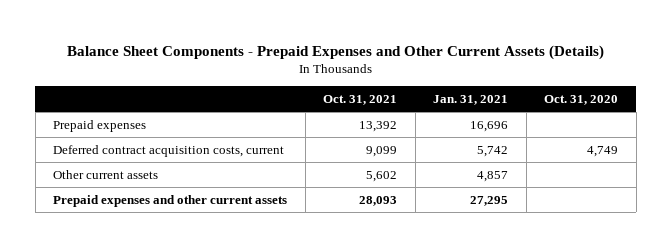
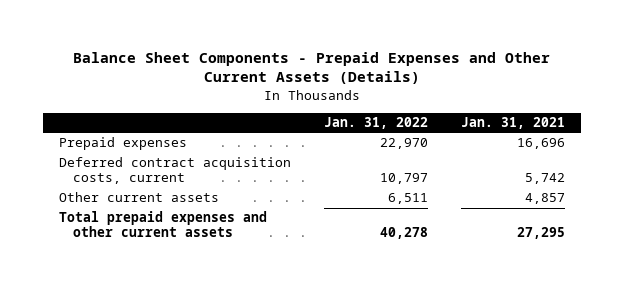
- | Oct. 31, 2021 | Jan. 31, 2021 | Oct. 31, 2020
+ | Jan. 31, 2022 | Jan. 31, 2021
- Prepaid expenses and other current assets | 28,093 | 27,295 |
+ Total prepaid expenses and other current assets | 40,278 | 27,295

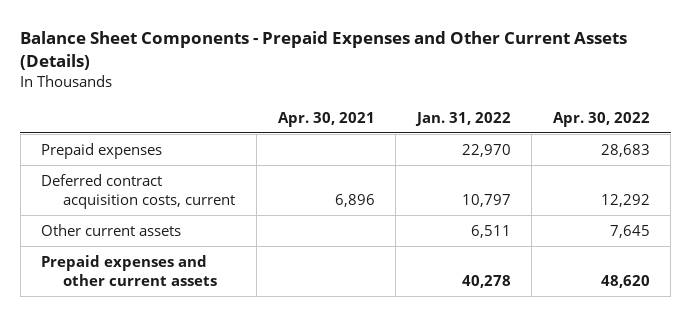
- | Jan. 31, 2022 | Jan. 31, 2021
+ | Apr. 30, 2021 | Jan. 31, 2022 | Apr. 30, 2022
- Total prepaid expenses and other current assets | 40,278 | 27,295
+ Prepaid expenses and other current assets | | 40,278 | 48,620

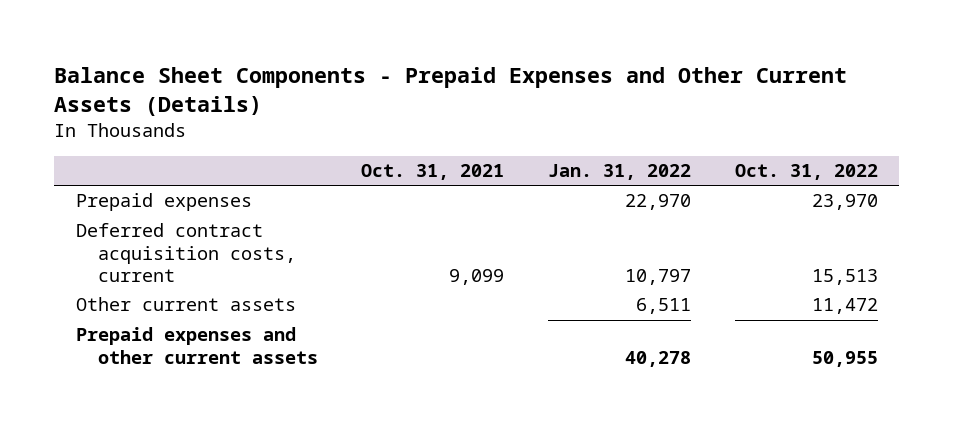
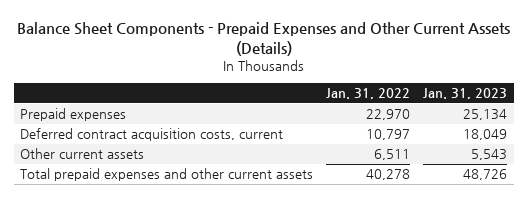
- | Oct. 31, 2021 | Jan. 31, 2022 | Oct. 31, 2022
+ | Jan. 31, 2022 | Jan. 31, 2023
- Prepaid expenses and other current assets | | 40,278 | 50,955
+ Total prepaid expenses and other current assets | 40,278 | 48,726

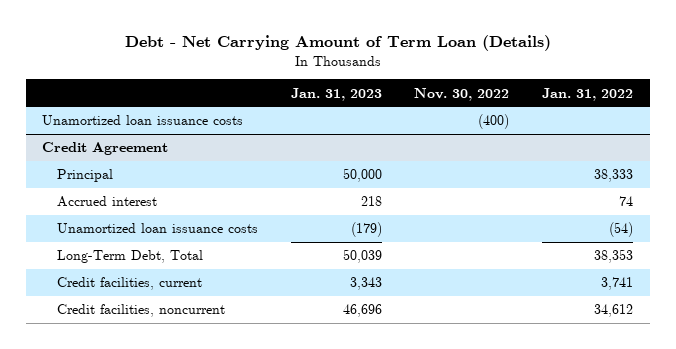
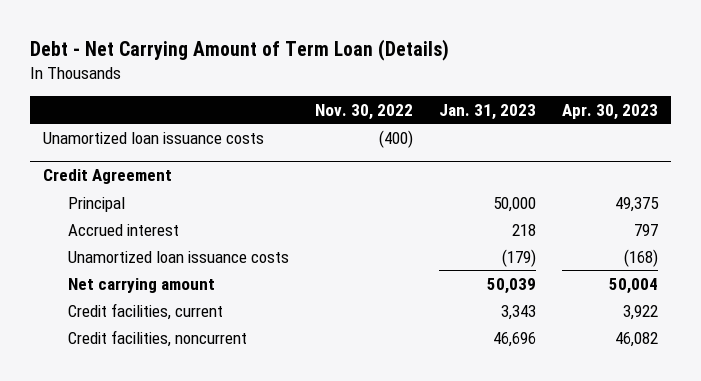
- | Jan. 31, 2023 | Nov. 30, 2022 | Jan. 31, 2022
+ | Nov. 30, 2022 | Jan. 31, 2023 | Apr. 30, 2023
@ Credit Agreement
- Long-Term Debt, Total | 50,039 | | 38,353
+ Net carrying amount | | 50,039 | 50,004

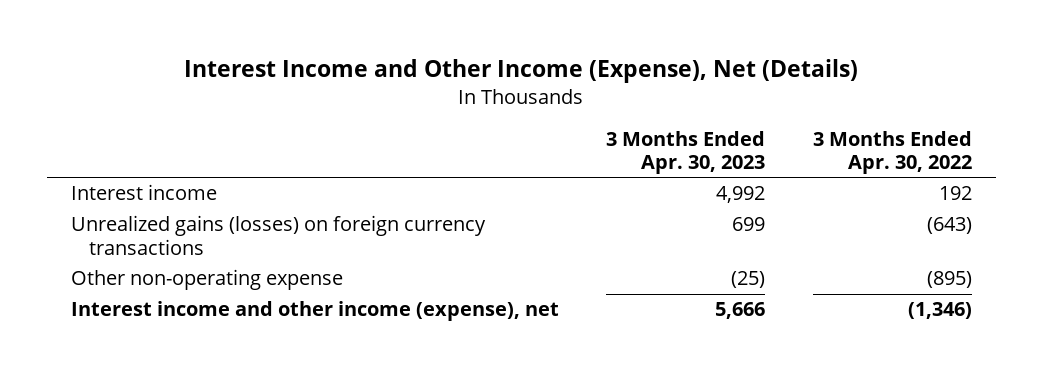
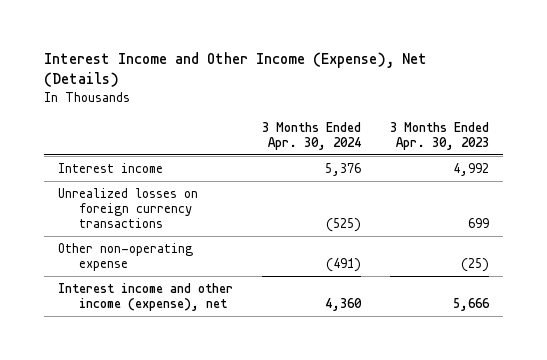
- | 3 Months Ended Apr. 30, 2023 | 3 Months Ended Apr. 30, 2022
+ | 3 Months Ended Apr. 30, 2024 | 3 Months Ended Apr. 30, 2023
- Unrealized gains (losses) on foreign currency transactions | 699 | (643)
+ Unrealized losses on foreign currency transactions | (525) | 699

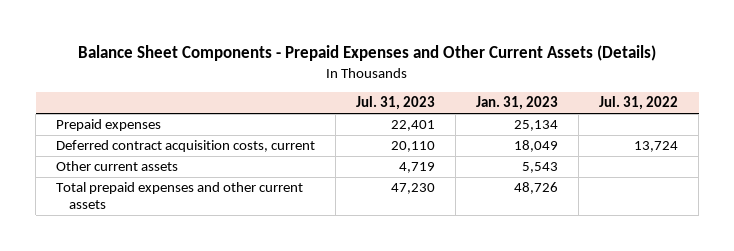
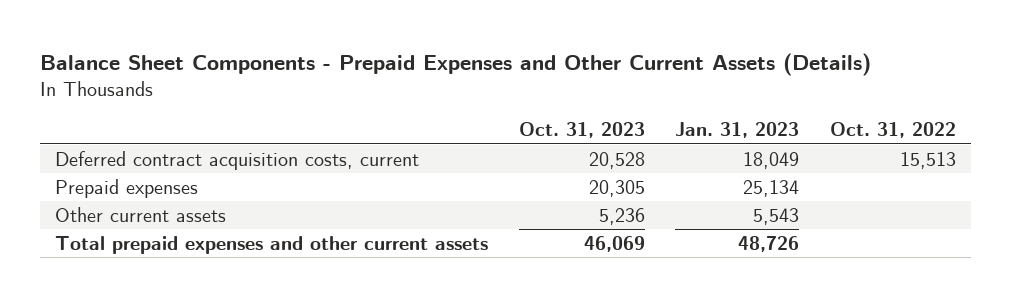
- | Jul. 31, 2023 | Jan. 31, 2023 | Jul. 31, 2022
+ | Oct. 31, 2023 | Jan. 31, 2023 | Oct. 31, 2022
moved down: Prepaid expenses | 20,305 | 25,134 |

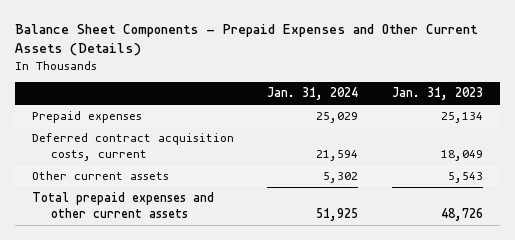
- | Oct. 31, 2023 | Jan. 31, 2023 | Oct. 31, 2022
+ | Jan. 31, 2024 | Jan. 31, 2023
moved down: Deferred contract acquisition costs, current | 21,594 | 18,049

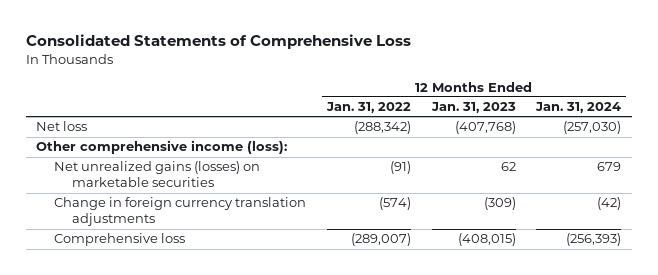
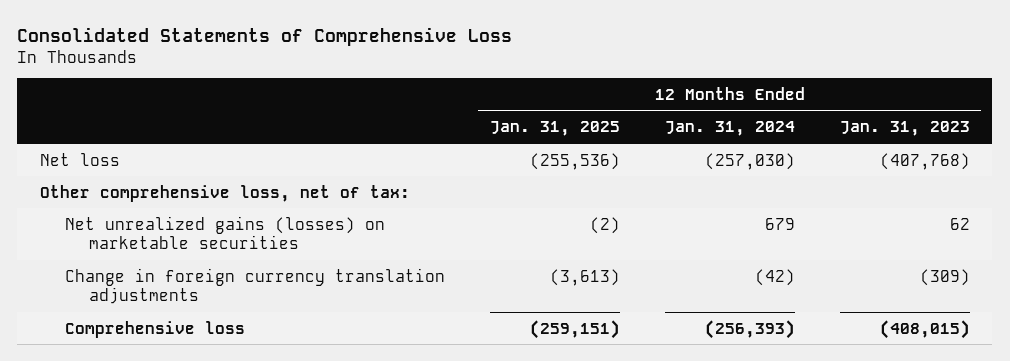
- | 12 Months Ended Jan. 31, 2022 | 12 Months Ended Jan. 31, 2023 | 12 Months Ended Jan. 31, 2024
+ | 12 Months Ended Jan. 31, 2025 | 12 Months Ended Jan. 31, 2024 | 12 Months Ended Jan. 31, 2023
- Other comprehensive income (loss):
+ Other comprehensive loss, net of tax:

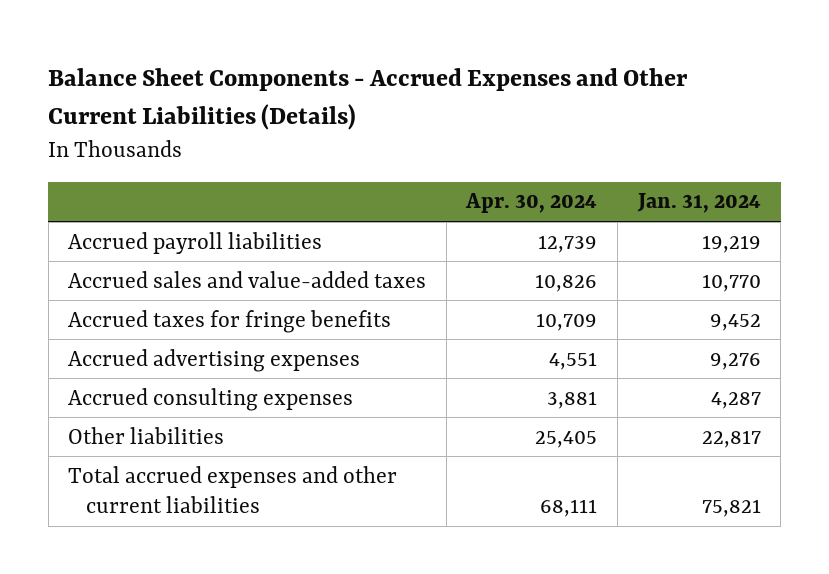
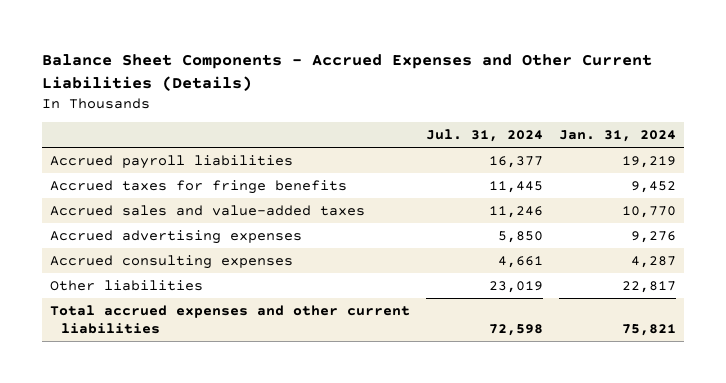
- | Apr. 30, 2024 | Jan. 31, 2024
+ | Jul. 31, 2024 | Jan. 31, 2024
moved down: Accrued sales and value-added taxes | 11,246 | 10,770

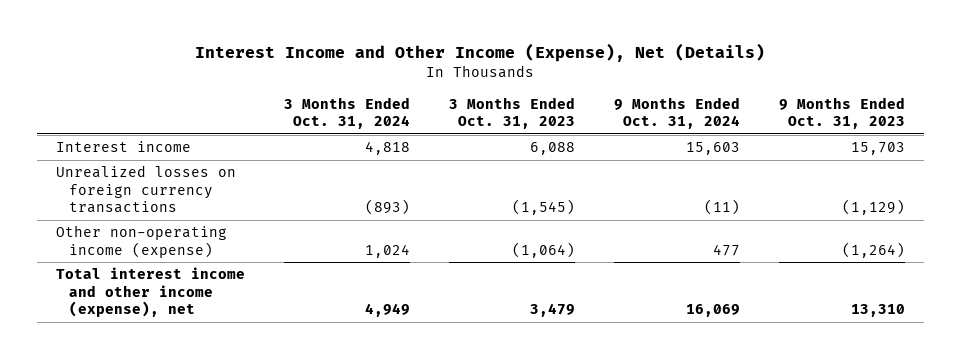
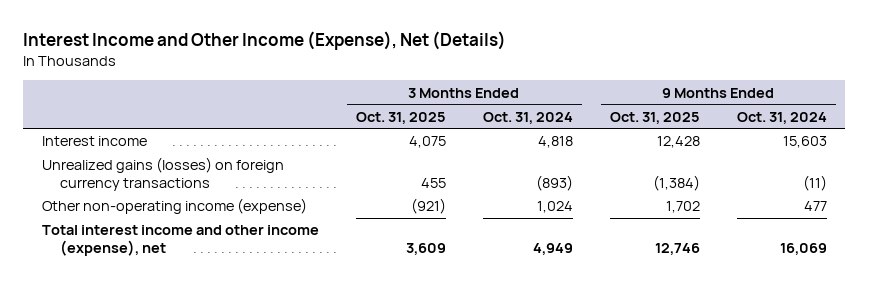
- | 3 Months Ended Oct. 31, 2024 | 3 Months Ended Oct. 31, 2023 | 9 Months Ended Oct. 31, 2024 | 9 Months Ended Oct. 31, 2023
+ | 3 Months Ended Oct. 31, 2025 | 3 Months Ended Oct. 31, 2024 | 9 Months Ended Oct. 31, 2025 | 9 Months Ended Oct. 31, 2024
- Unrealized losses on foreign currency transactions | (893) | (1,545) | (11) | (1,129)
+ Unrealized gains (losses) on foreign currency transactions | 455 | (893) | (1,384) | (11)

